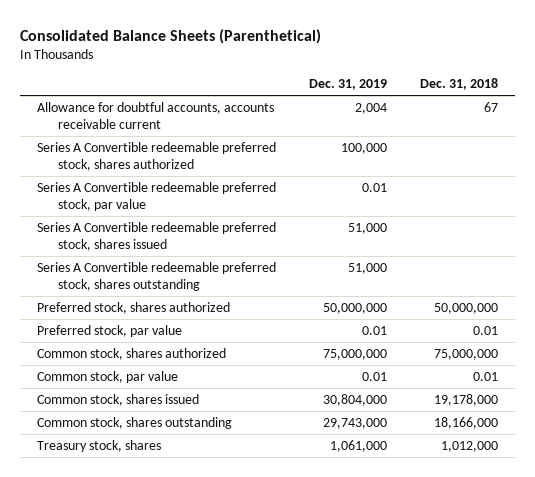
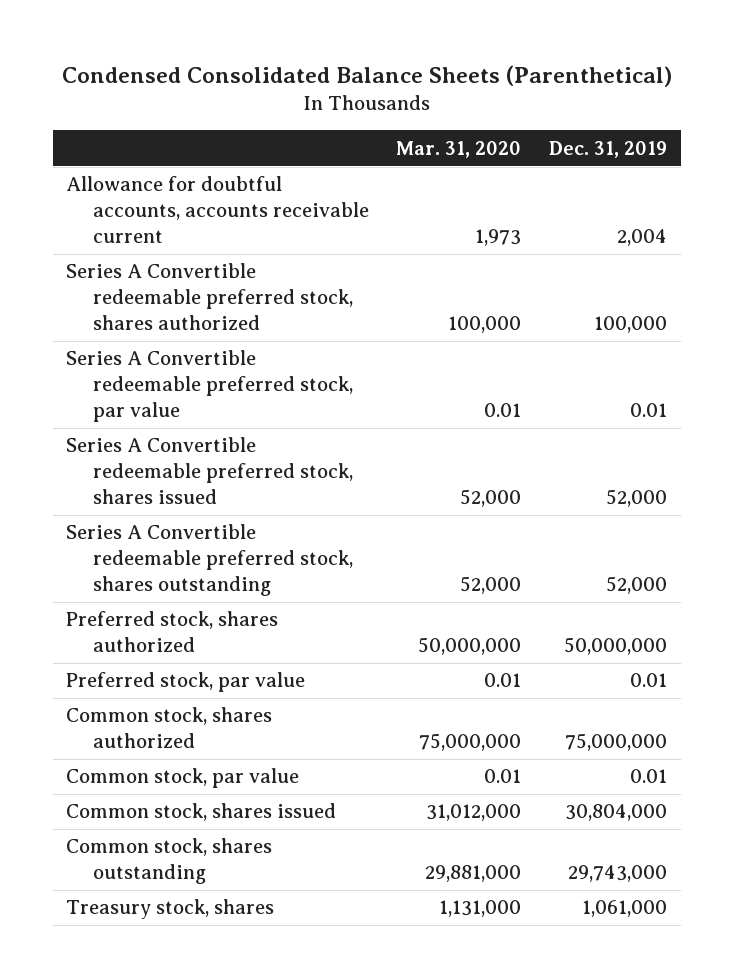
- Consolidated Balance Sheets (Parenthetical)
+ Condensed Consolidated Balance Sheets (Parenthetical)
- | Dec. 31, 2019 | Dec. 31, 2018
+ | Mar. 31, 2020 | Dec. 31, 2019
- Series A Convertible redeemable preferred stock, shares issued | 51,000 |
- Series A Convertible redeemable preferred stock, shares outstanding | 51,000 |
+ Series A Convertible redeemable preferred stock, shares issued | 52,000 | 52,000
+ Series A Convertible redeemable preferred stock, shares outstanding | 52,000 | 52,000

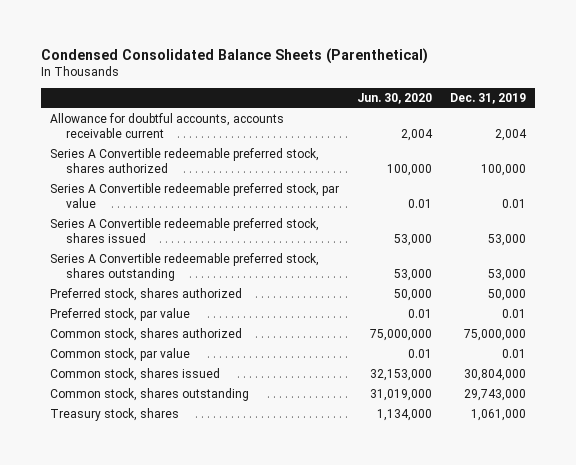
- | Mar. 31, 2020 | Dec. 31, 2019
+ | Jun. 30, 2020 | Dec. 31, 2019
- Series A Convertible redeemable preferred stock, shares issued | 52,000 | 52,000
- Series A Convertible redeemable preferred stock, shares outstanding | 52,000 | 52,000
- Preferred stock, shares authorized | 50,000,000 | 50,000,000
+ Series A Convertible redeemable preferred stock, shares issued | 53,000 | 53,000
+ Series A Convertible redeemable preferred stock, shares outstanding | 53,000 | 53,000
+ Preferred stock, shares authorized | 50,000 | 50,000

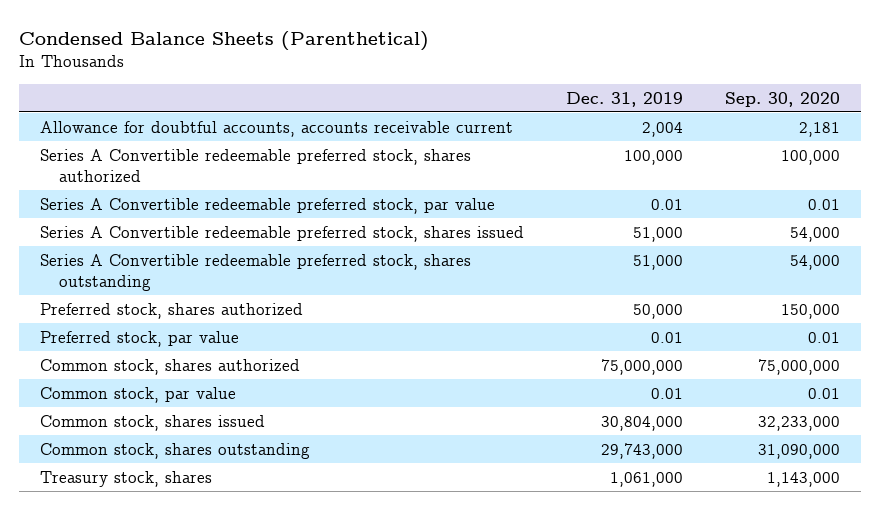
- Condensed Consolidated Balance Sheets (Parenthetical)
+ Condensed Balance Sheets (Parenthetical)
- | Jun. 30, 2020 | Dec. 31, 2019
+ | Dec. 31, 2019 | Sep. 30, 2020
- Series A Convertible redeemable preferred stock, shares issued | 53,000 | 53,000
- Series A Convertible redeemable preferred stock, shares outstanding | 53,000 | 53,000
+ Series A Convertible redeemable preferred stock, shares issued | 51,000 | 54,000
+ Series A Convertible redeemable preferred stock, shares outstanding | 51,000 | 54,000

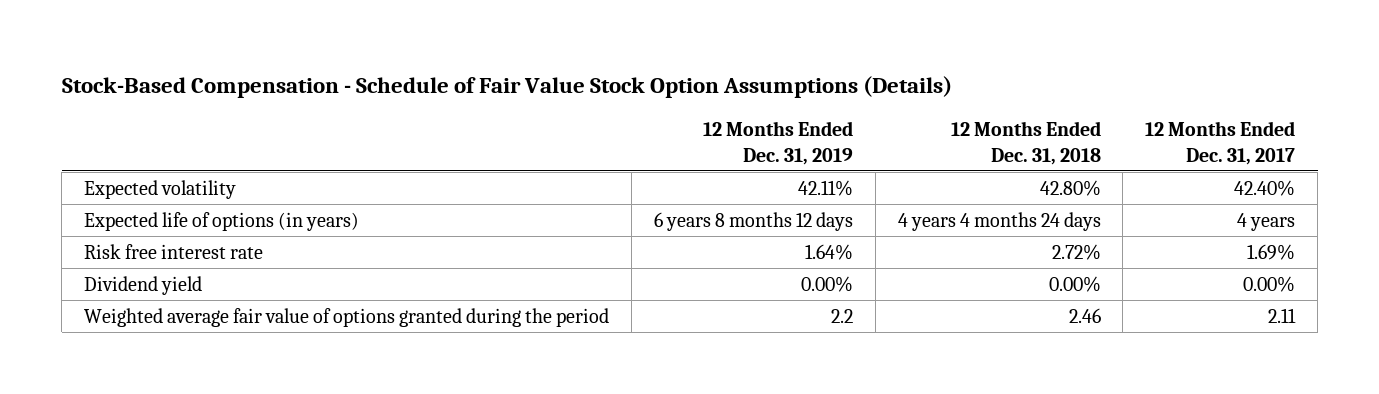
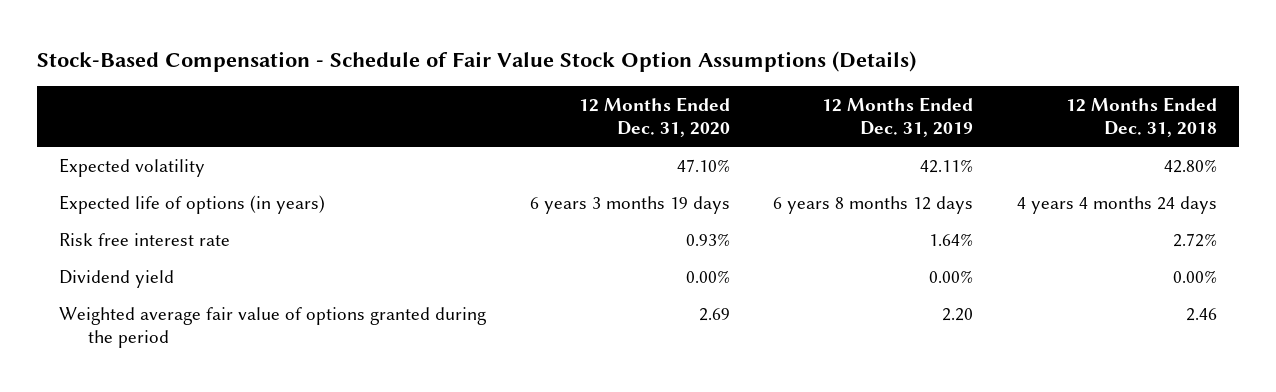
- | 12 Months Ended Dec. 31, 2019 | 12 Months Ended Dec. 31, 2018 | 12 Months Ended Dec. 31, 2017
+ | 12 Months Ended Dec. 31, 2020 | 12 Months Ended Dec. 31, 2019 | 12 Months Ended Dec. 31, 2018
- Weighted average fair value of options granted during the period | 2.2 | 2.46 | 2.11
+ Weighted average fair value of options granted during the period | 2.69 | 2.20 | 2.46

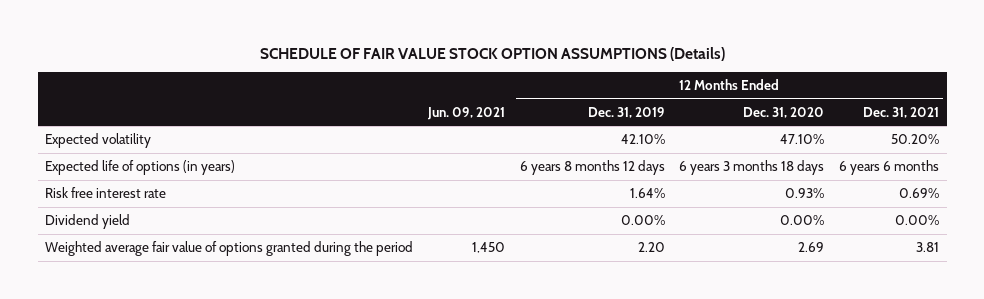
- Stock-Based Compensation - Schedule of Fair Value Stock Option Assumptions (Details)
+ SCHEDULE OF FAIR VALUE STOCK OPTION ASSUMPTIONS (Details)
- | 12 Months Ended Dec. 31, 2020 | 12 Months Ended Dec. 31, 2019 | 12 Months Ended Dec. 31, 2018
+ | Jun. 09, 2021 | 12 Months Ended Dec. 31, 2019 | 12 Months Ended Dec. 31, 2020 | 12 Months Ended Dec. 31, 2021
- Expected volatility | 47.10% | 42.11% | 42.80%
- Expected life of options (in years) | 6 years 3 months 19 days | 6 years 8 months 12 days | 4 years 4 months 24 days
+ Expected volatility | | 42.10% | 47.10% | 50.20%
+ Expected life of options (in years) | | 6 years 8 months 12 days | 6 years 3 months 18 days | 6 years 6 months

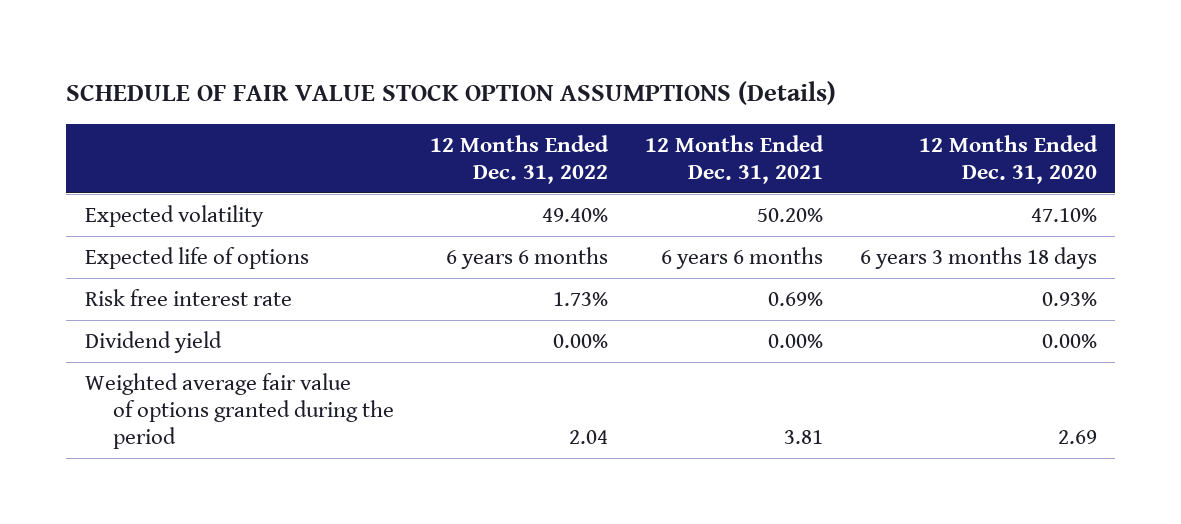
- | Jun. 09, 2021 | 12 Months Ended Dec. 31, 2019 | 12 Months Ended Dec. 31, 2020 | 12 Months Ended Dec. 31, 2021
+ | 12 Months Ended Dec. 31, 2022 | 12 Months Ended Dec. 31, 2021 | 12 Months Ended Dec. 31, 2020
- Expected life of options (in years) | | 6 years 8 months 12 days | 6 years 3 months 18 days | 6 years 6 months
+ Expected life of options | 6 years 6 months | 6 years 6 months | 6 years 3 months 18 days

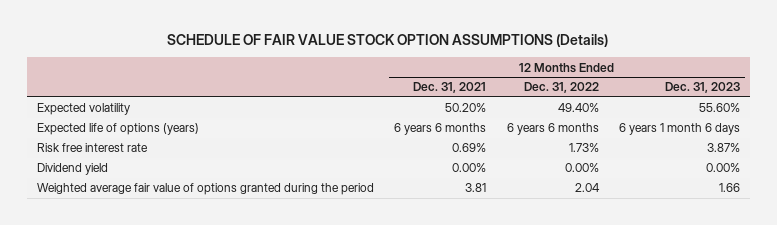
- | 12 Months Ended Dec. 31, 2022 | 12 Months Ended Dec. 31, 2021 | 12 Months Ended Dec. 31, 2020
+ | 12 Months Ended Dec. 31, 2021 | 12 Months Ended Dec. 31, 2022 | 12 Months Ended Dec. 31, 2023
- Expected life of options | 6 years 6 months | 6 years 6 months | 6 years 3 months 18 days
+ Expected life of options (years) | 6 years 6 months | 6 years 6 months | 6 years 1 month 6 days

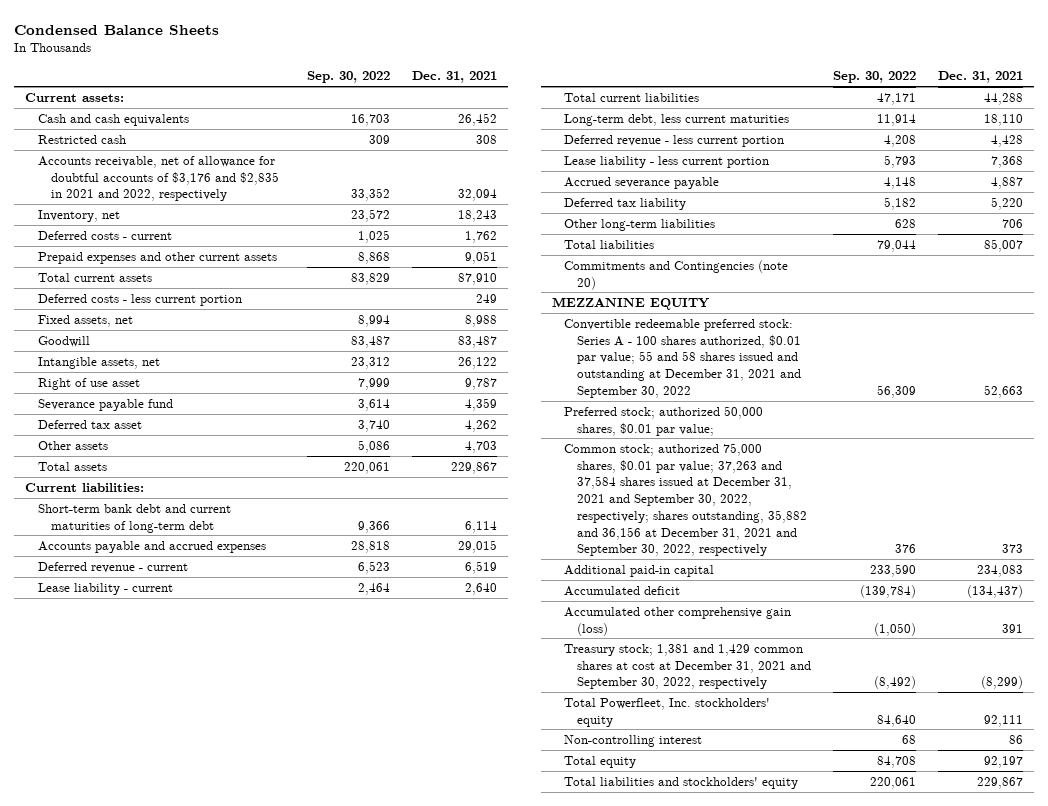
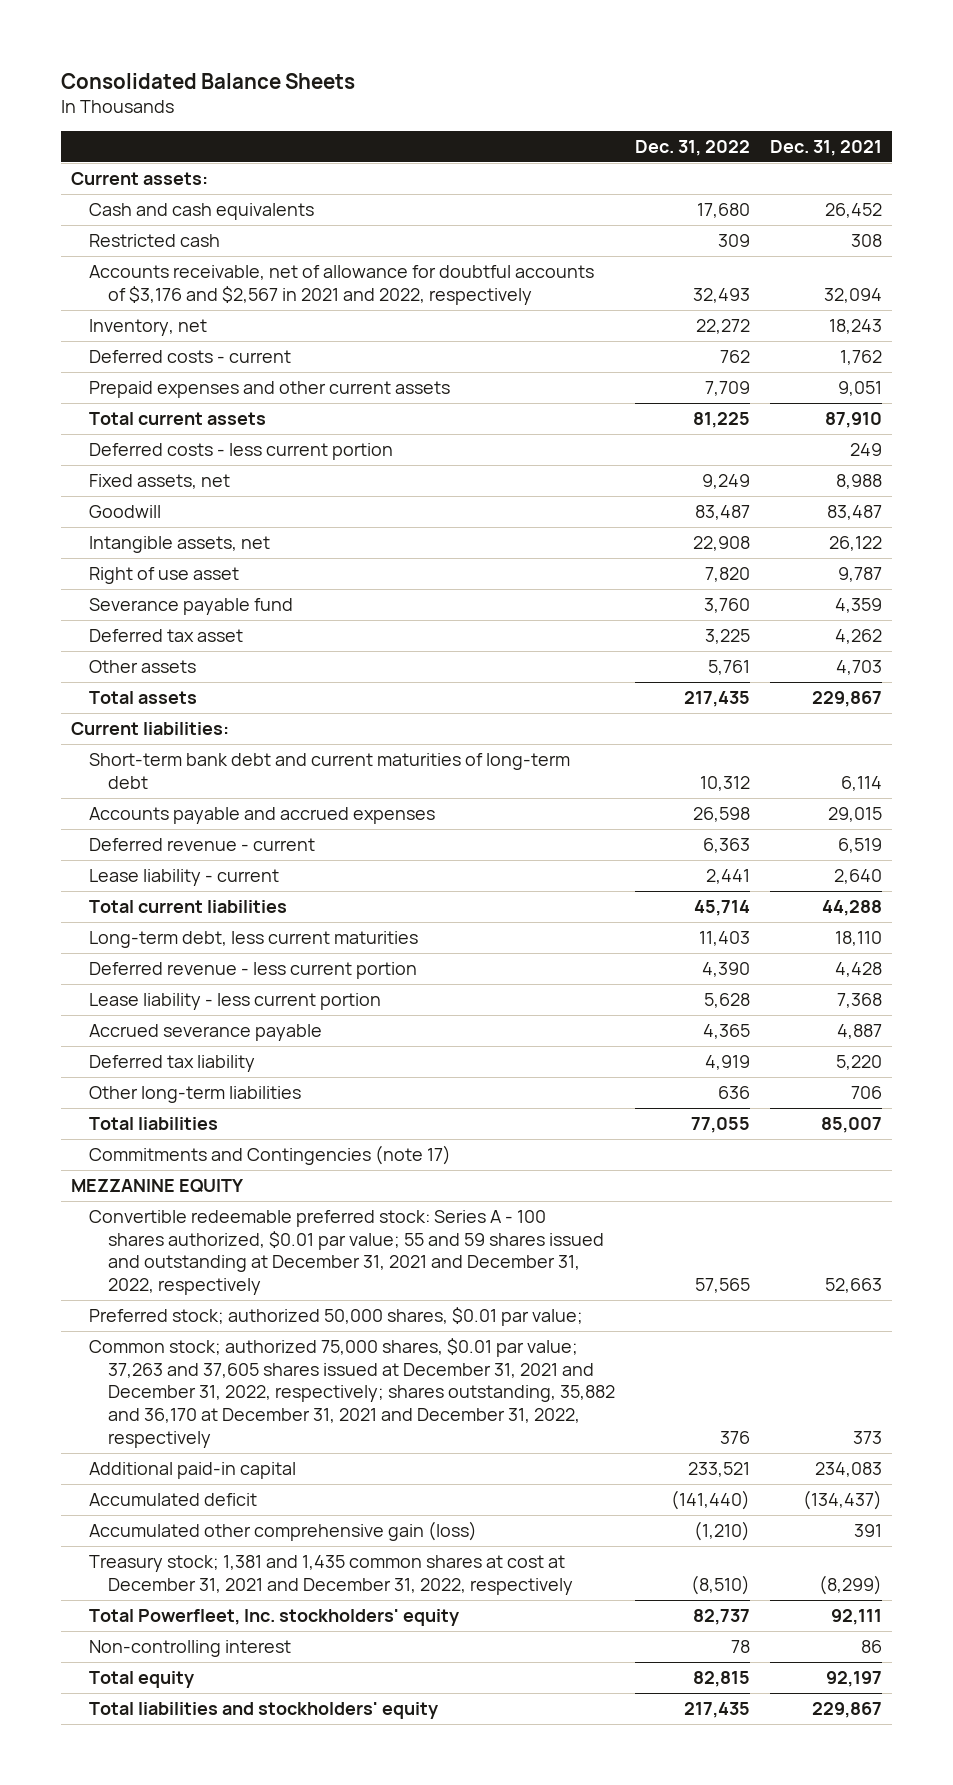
- Condensed Balance Sheets
+ Consolidated Balance Sheets
- | Sep. 30, 2022 | Dec. 31, 2021
+ | Dec. 31, 2022 | Dec. 31, 2021
- Accounts receivable, net of allowance for doubtful accounts of $3,176 and $2,835 in 2021 and 2022, respectively | 33,352 | 32,094
+ Accounts receivable, net of allowance for doubtful accounts of $3,176 and $2,567 in 2021 and 2022, respectively | 32,493 | 32,094
- Commitments and Contingencies (note 20)
+ Commitments and Contingencies (note 17)
- Convertible redeemable preferred stock: Series A - 100 shares authorized, $0.01 par value; 55 and 58 shares issued and outstanding at December 31, 2021 and September 30, 2022 | 56,309 | 52,663
+ Convertible redeemable preferred stock: Series A - 100 shares authorized, $0.01 par value; 55 and 59 shares issued and outstanding at December 31, 2021 and December 31, 2022, respectively | 57,565 | 52,663
- Common stock; authorized 75,000 shares, $0.01 par value; 37,263 and 37,584 shares issued at December 31, 2021 and September 30, 2022, respectively; shares outstanding, 35,882 and 36,156 at December 31, 2021 and September 30, 2022, respectively | 376 | 373
+ Common stock; authorized 75,000 shares, $0.01 par value; 37,263 and 37,605 shares issued at December 31, 2021 and December 31, 2022, respectively; shares outstanding, 35,882 and 36,170 at December 31, 2021 and December 31, 2022, respectively | 376 | 373
- Treasury stock; 1,381 and 1,429 common shares at cost at December 31, 2021 and September 30, 2022, respectively | (8,492) | (8,299)
+ Treasury stock; 1,381 and 1,435 common shares at cost at December 31, 2021 and December 31, 2022, respectively | (8,510) | (8,299)

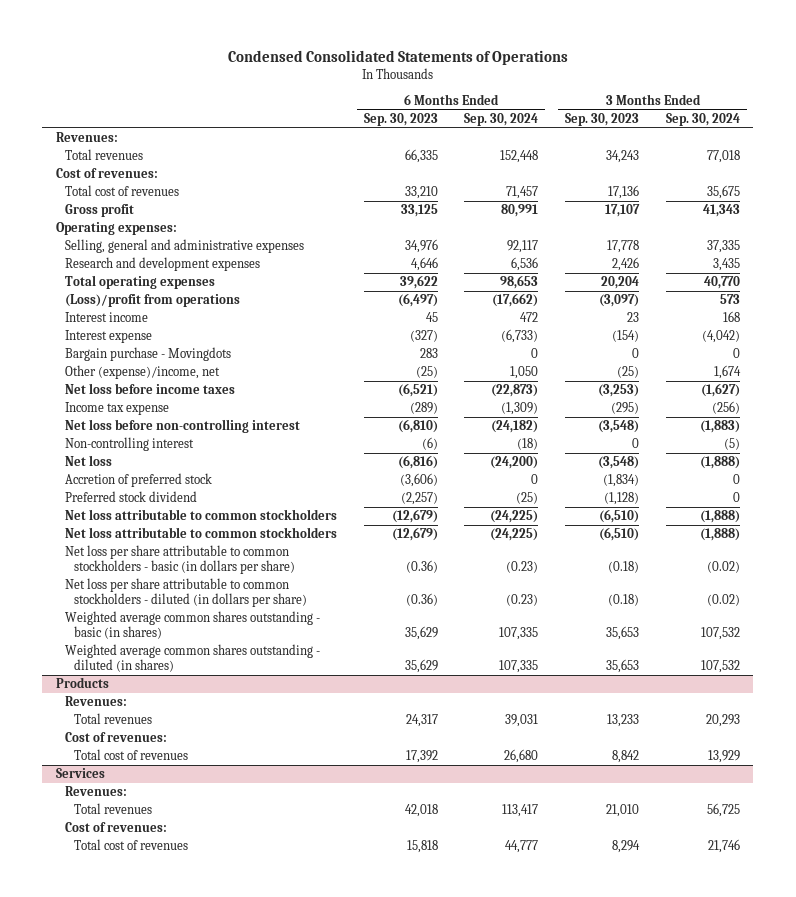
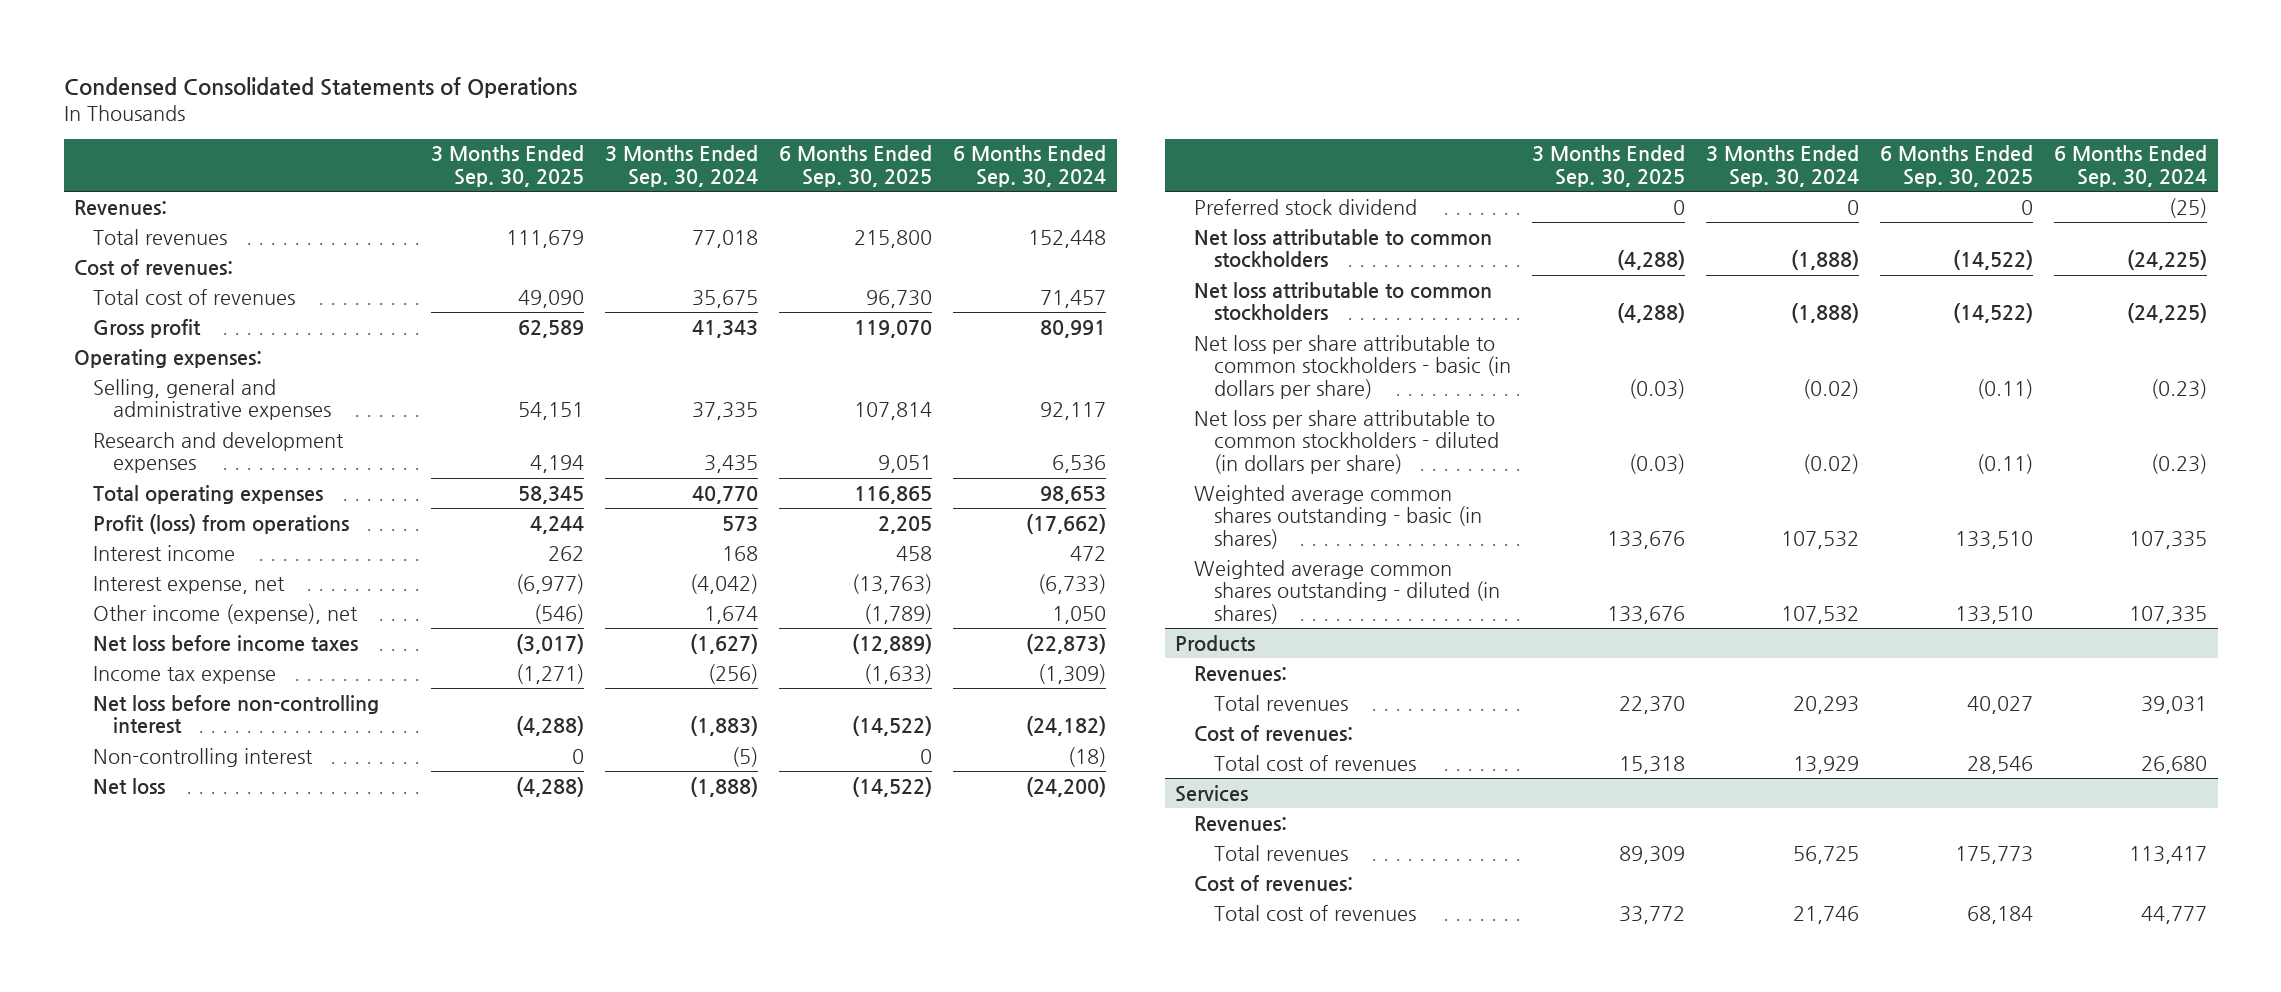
- | 6 Months Ended Sep. 30, 2023 | 6 Months Ended Sep. 30, 2024 | 3 Months Ended Sep. 30, 2023 | 3 Months Ended Sep. 30, 2024
+ | 3 Months Ended Sep. 30, 2025 | 3 Months Ended Sep. 30, 2024 | 6 Months Ended Sep. 30, 2025 | 6 Months Ended Sep. 30, 2024
- (Loss)/profit from operations | (6,497) | (17,662) | (3,097) | 573
+ Profit (loss) from operations | 4,244 | 573 | 2,205 | (17,662)
- Interest expense | (327) | (6,733) | (154) | (4,042)
- Bargain purchase - Movingdots | 283 | 0 | 0 | 0
- Other (expense)/income, net | (25) | 1,050 | (25) | 1,674
+ Interest expense, net | (6,977) | (4,042) | (13,763) | (6,733)
+ Other income (expense), net | (546) | 1,674 | (1,789) | 1,050
- Accretion of preferred stock | (3,606) | 0 | (1,834) | 0

